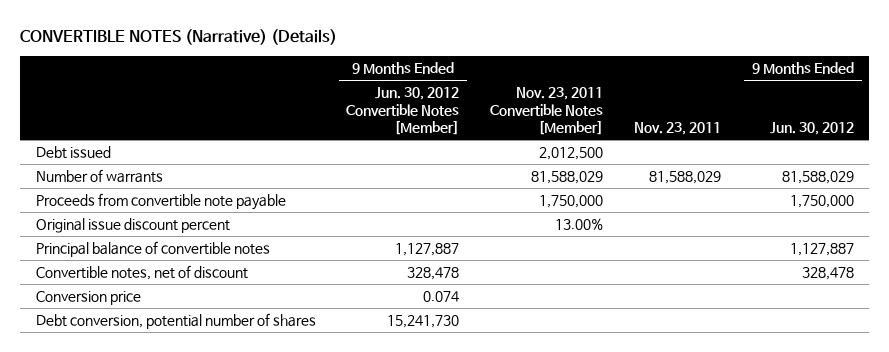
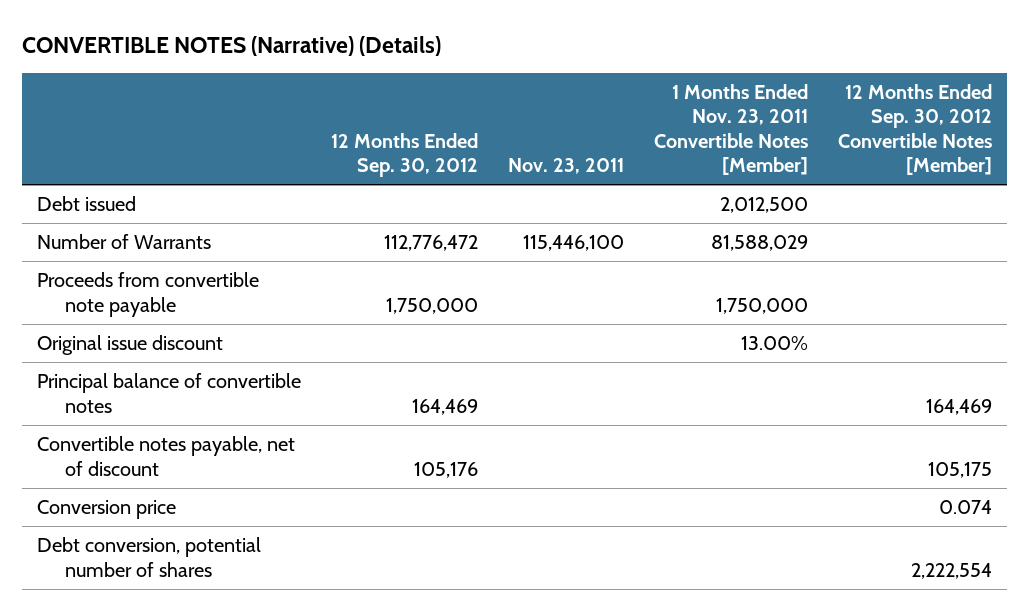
- | 9 Months Ended Jun. 30, 2012 Convertible Notes [Member] | Nov. 23, 2011 Convertible Notes [Member] | Nov. 23, 2011 | 9 Months Ended Jun. 30, 2012
+ | 12 Months Ended Sep. 30, 2012 | Nov. 23, 2011 | 1 Months Ended Nov. 23, 2011 Convertible Notes [Member] | 12 Months Ended Sep. 30, 2012 Convertible Notes [Member]
- Number of warrants | | 81,588,029 | 81,588,029 | 81,588,029
+ Number of Warrants | 112,776,472 | 115,446,100 | 81,588,029 |
- Original issue discount percent | | 13.00% | |
+ Original issue discount | | | 13.00% |
- Convertible notes, net of discount | 328,478 | | | 328,478
+ Convertible notes payable, net of discount | 105,176 | | | 105,175

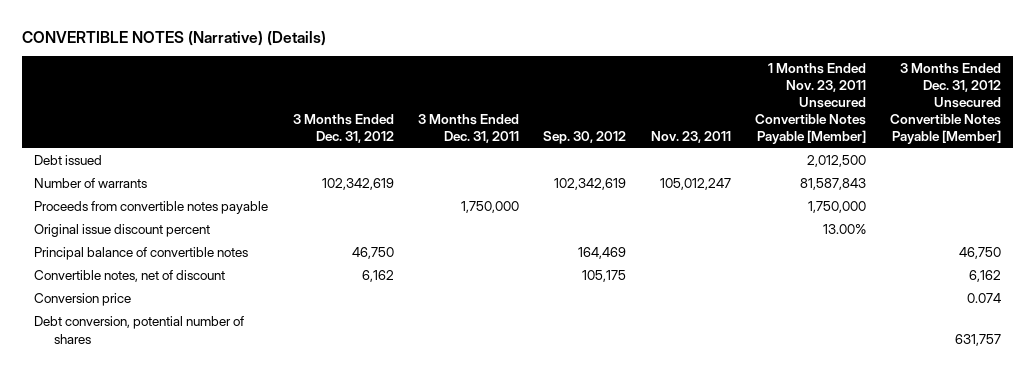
- | 12 Months Ended Sep. 30, 2012 | Nov. 23, 2011 | 1 Months Ended Nov. 23, 2011 Convertible Notes [Member] | 12 Months Ended Sep. 30, 2012 Convertible Notes [Member]
+ | 3 Months Ended Dec. 31, 2012 | 3 Months Ended Dec. 31, 2011 | Sep. 30, 2012 | Nov. 23, 2011 | 1 Months Ended Nov. 23, 2011 Unsecured Convertible Notes Payable [Member] | 3 Months Ended Dec. 31, 2012 Unsecured Convertible Notes Payable [Member]
- Number of Warrants | 112,776,472 | 115,446,100 | 81,588,029 |
- Proceeds from convertible note payable | 1,750,000 | | 1,750,000 |
- Original issue discount | | | 13.00% |
+ Number of warrants | 102,342,619 | | 102,342,619 | 105,012,247 | 81,587,843 |
+ Proceeds from convertible notes payable | | 1,750,000 | | | 1,750,000 |
+ Original issue discount percent | | | | | 13.00% |
- Convertible notes payable, net of discount | 105,176 | | | 105,175
+ Convertible notes, net of discount | 6,162 | | 105,175 | | | 6,162

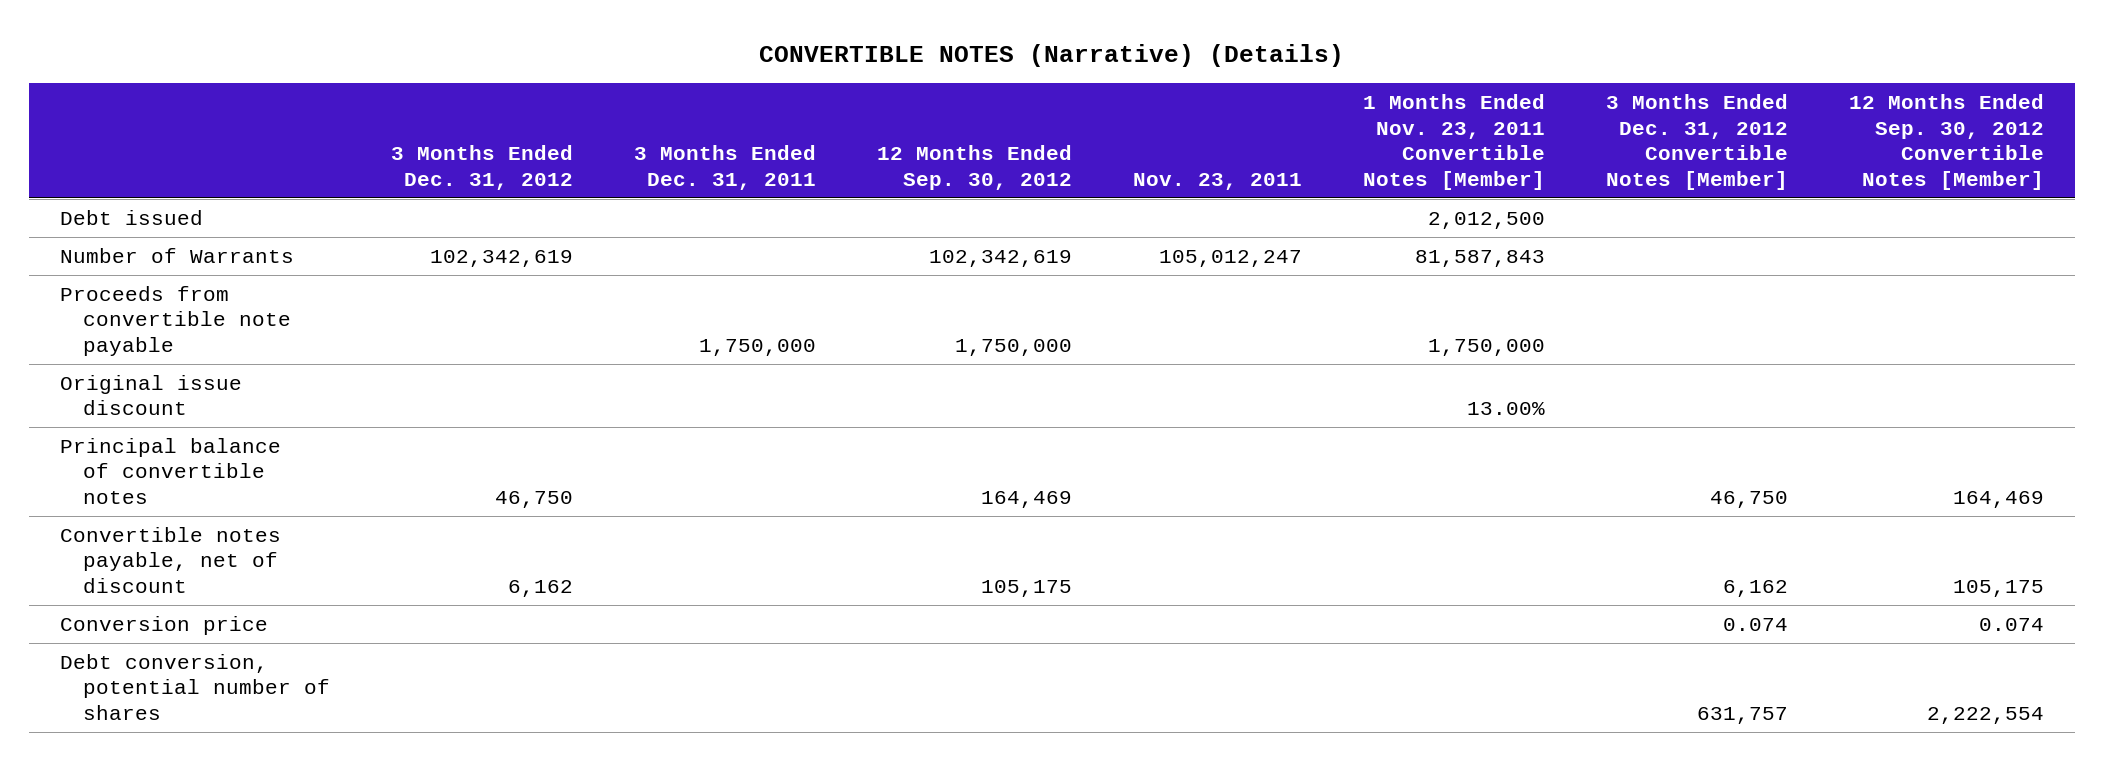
- | 3 Months Ended Dec. 31, 2012 | 3 Months Ended Dec. 31, 2011 | Sep. 30, 2012 | Nov. 23, 2011 | 1 Months Ended Nov. 23, 2011 Unsecured Convertible Notes Payable [Member] | 3 Months Ended Dec. 31, 2012 Unsecured Convertible Notes Payable [Member]
+ | 3 Months Ended Dec. 31, 2012 | 3 Months Ended Dec. 31, 2011 | 12 Months Ended Sep. 30, 2012 | Nov. 23, 2011 | 1 Months Ended Nov. 23, 2011 Convertible Notes [Member] | 3 Months Ended Dec. 31, 2012 Convertible Notes [Member] | 12 Months Ended Sep. 30, 2012 Convertible Notes [Member]
- Number of warrants | 102,342,619 | | 102,342,619 | 105,012,247 | 81,587,843 |
- Proceeds from convertible notes payable | | 1,750,000 | | | 1,750,000 |
- Original issue discount percent | | | | | 13.00% |
+ Number of Warrants | 102,342,619 | | 102,342,619 | 105,012,247 | 81,587,843 | |
+ Proceeds from convertible note payable | | 1,750,000 | 1,750,000 | | 1,750,000 | |
+ Original issue discount | | | | | 13.00% | |
- Convertible notes, net of discount | 6,162 | | 105,175 | | | 6,162
+ Convertible notes payable, net of discount | 6,162 | | 105,175 | | | 6,162 | 105,175

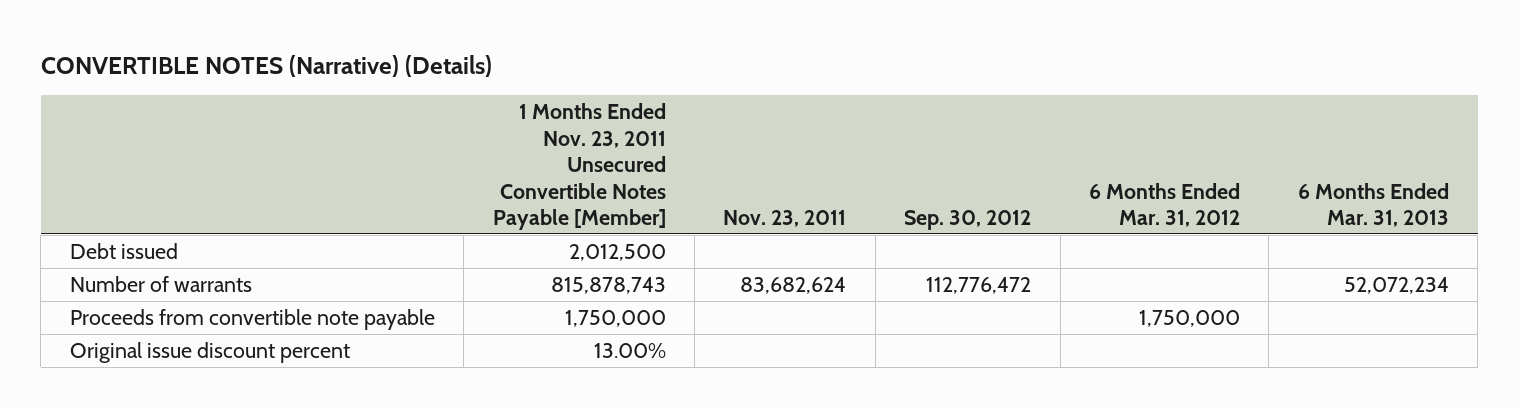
- | 3 Months Ended Dec. 31, 2012 | 3 Months Ended Dec. 31, 2011 | 12 Months Ended Sep. 30, 2012 | Nov. 23, 2011 | 1 Months Ended Nov. 23, 2011 Convertible Notes [Member] | 3 Months Ended Dec. 31, 2012 Convertible Notes [Member] | 12 Months Ended Sep. 30, 2012 Convertible Notes [Member]
+ | 1 Months Ended Nov. 23, 2011 Unsecured Convertible Notes Payable [Member] | Nov. 23, 2011 | Sep. 30, 2012 | 6 Months Ended Mar. 31, 2012 | 6 Months Ended Mar. 31, 2013
- Number of Warrants | 102,342,619 | | 102,342,619 | 105,012,247 | 81,587,843 | |
+ Number of warrants | 815,878,743 | 83,682,624 | 112,776,472 | | 52,072,234
- Original issue discount | | | | | 13.00% | |
- Principal balance of convertible notes | 46,750 | | 164,469 | | | 46,750 | 164,469
- Convertible notes payable, net of discount | 6,162 | | 105,175 | | | 6,162 | 105,175
- Conversion price | | | | | | 0.074 | 0.074
- Debt conversion, potential number of shares | | | | | | 631,757 | 2,222,554
+ Original issue discount percent | 13.00% | | | |

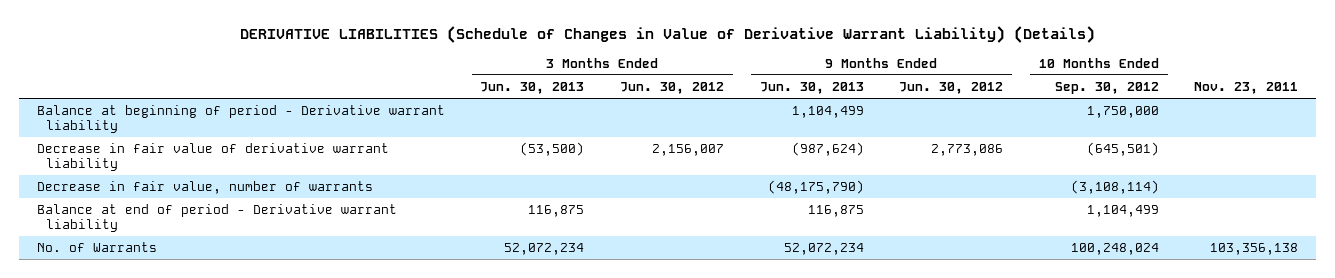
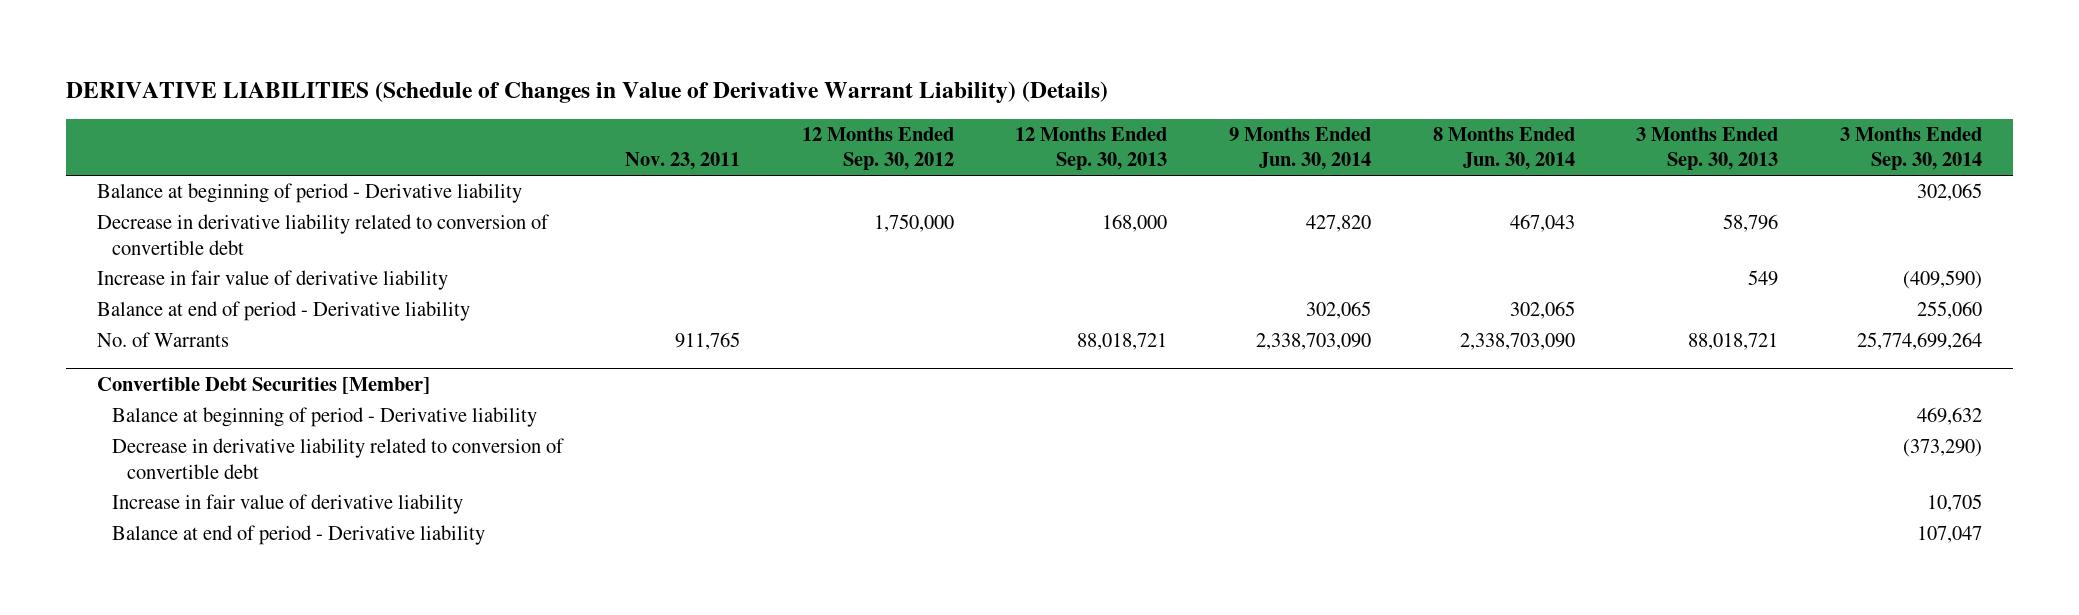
- | 3 Months Ended Jun. 30, 2013 | 3 Months Ended Jun. 30, 2012 | 9 Months Ended Jun. 30, 2013 | 9 Months Ended Jun. 30, 2012 | 10 Months Ended Sep. 30, 2012 | Nov. 23, 2011
+ | Nov. 23, 2011 | 12 Months Ended Sep. 30, 2012 | 12 Months Ended Sep. 30, 2013 | 9 Months Ended Jun. 30, 2014 | 8 Months Ended Jun. 30, 2014 | 3 Months Ended Sep. 30, 2013 | 3 Months Ended Sep. 30, 2014
- Balance at beginning of period - Derivative warrant liability | | | 1,104,499 | | 1,750,000 |
- Decrease in fair value of derivative warrant liability | (53,500) | 2,156,007 | (987,624) | 2,773,086 | (645,501) |
- Decrease in fair value, number of warrants | | | (48,175,790) | | (3,108,114) |
- Balance at end of period - Derivative warrant liability | 116,875 | | 116,875 | | 1,104,499 |
- No. of Warrants | 52,072,234 | | 52,072,234 | | 100,248,024 | 103,356,138
+ Balance at beginning of period - Derivative liability | | | | | | | 302,065
+ Decrease in derivative liability related to conversion of convertible debt | | 1,750,000 | 168,000 | 427,820 | 467,043 | 58,796 |
+ Increase in fair value of derivative liability | | | | | | 549 | (409,590)
+ Balance at end of period - Derivative liability | | | | 302,065 | 302,065 | | 255,060
+ No. of Warrants | 911,765 | | 88,018,721 | 2,338,703,090 | 2,338,703,090 | 88,018,721 | 25,774,699,264
+ Convertible Debt Securities [Member]
+ Balance at beginning of period - Derivative liability | | | | | | | 469,632
+ Decrease in derivative liability related to conversion of convertible debt | | | | | | | (373,290)
+ Increase in fair value of derivative liability | | | | | | | 10,705
+ Balance at end of period - Derivative liability | | | | | | | 107,047

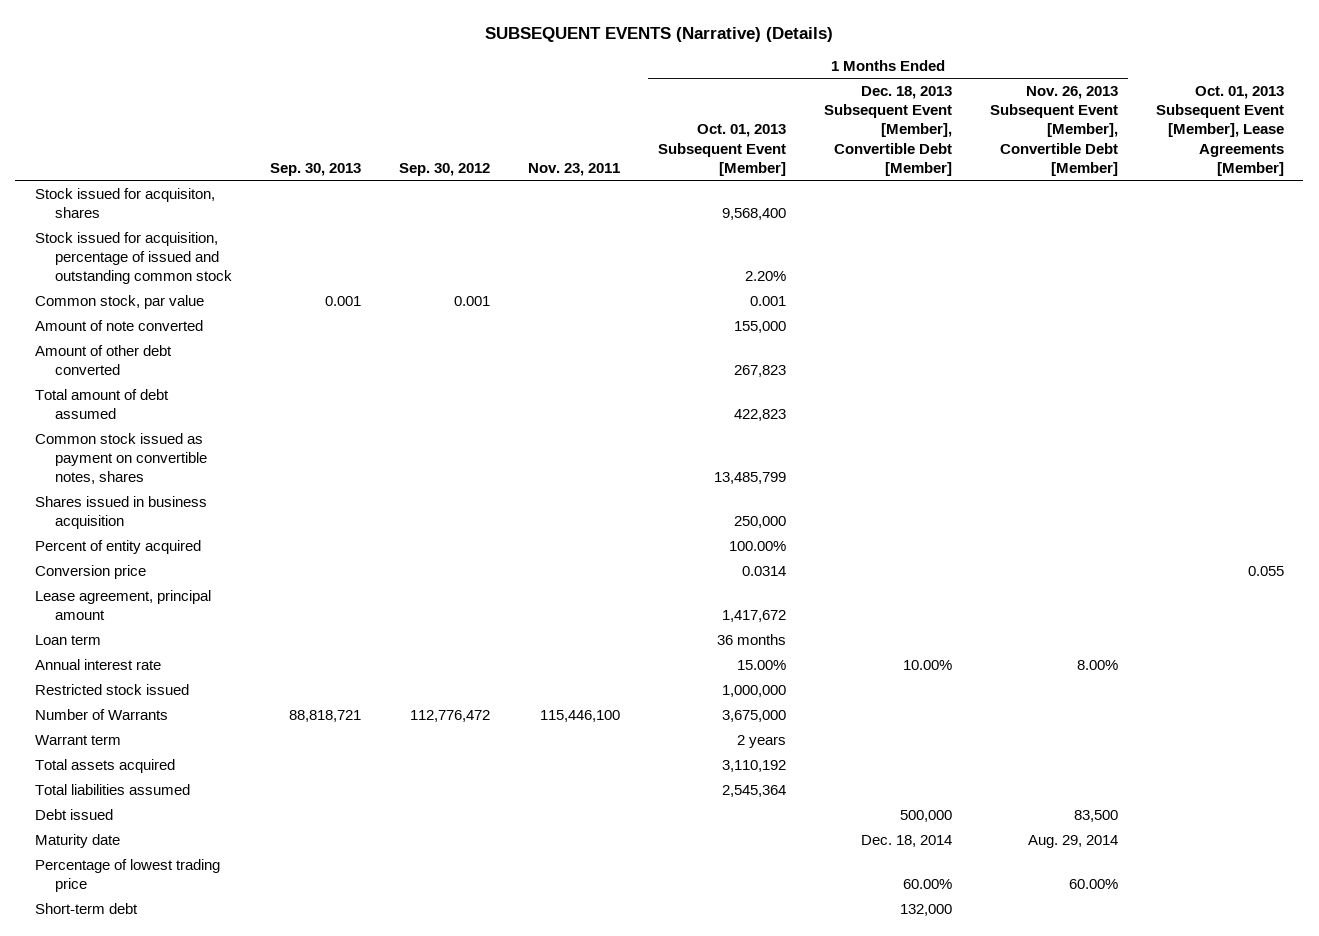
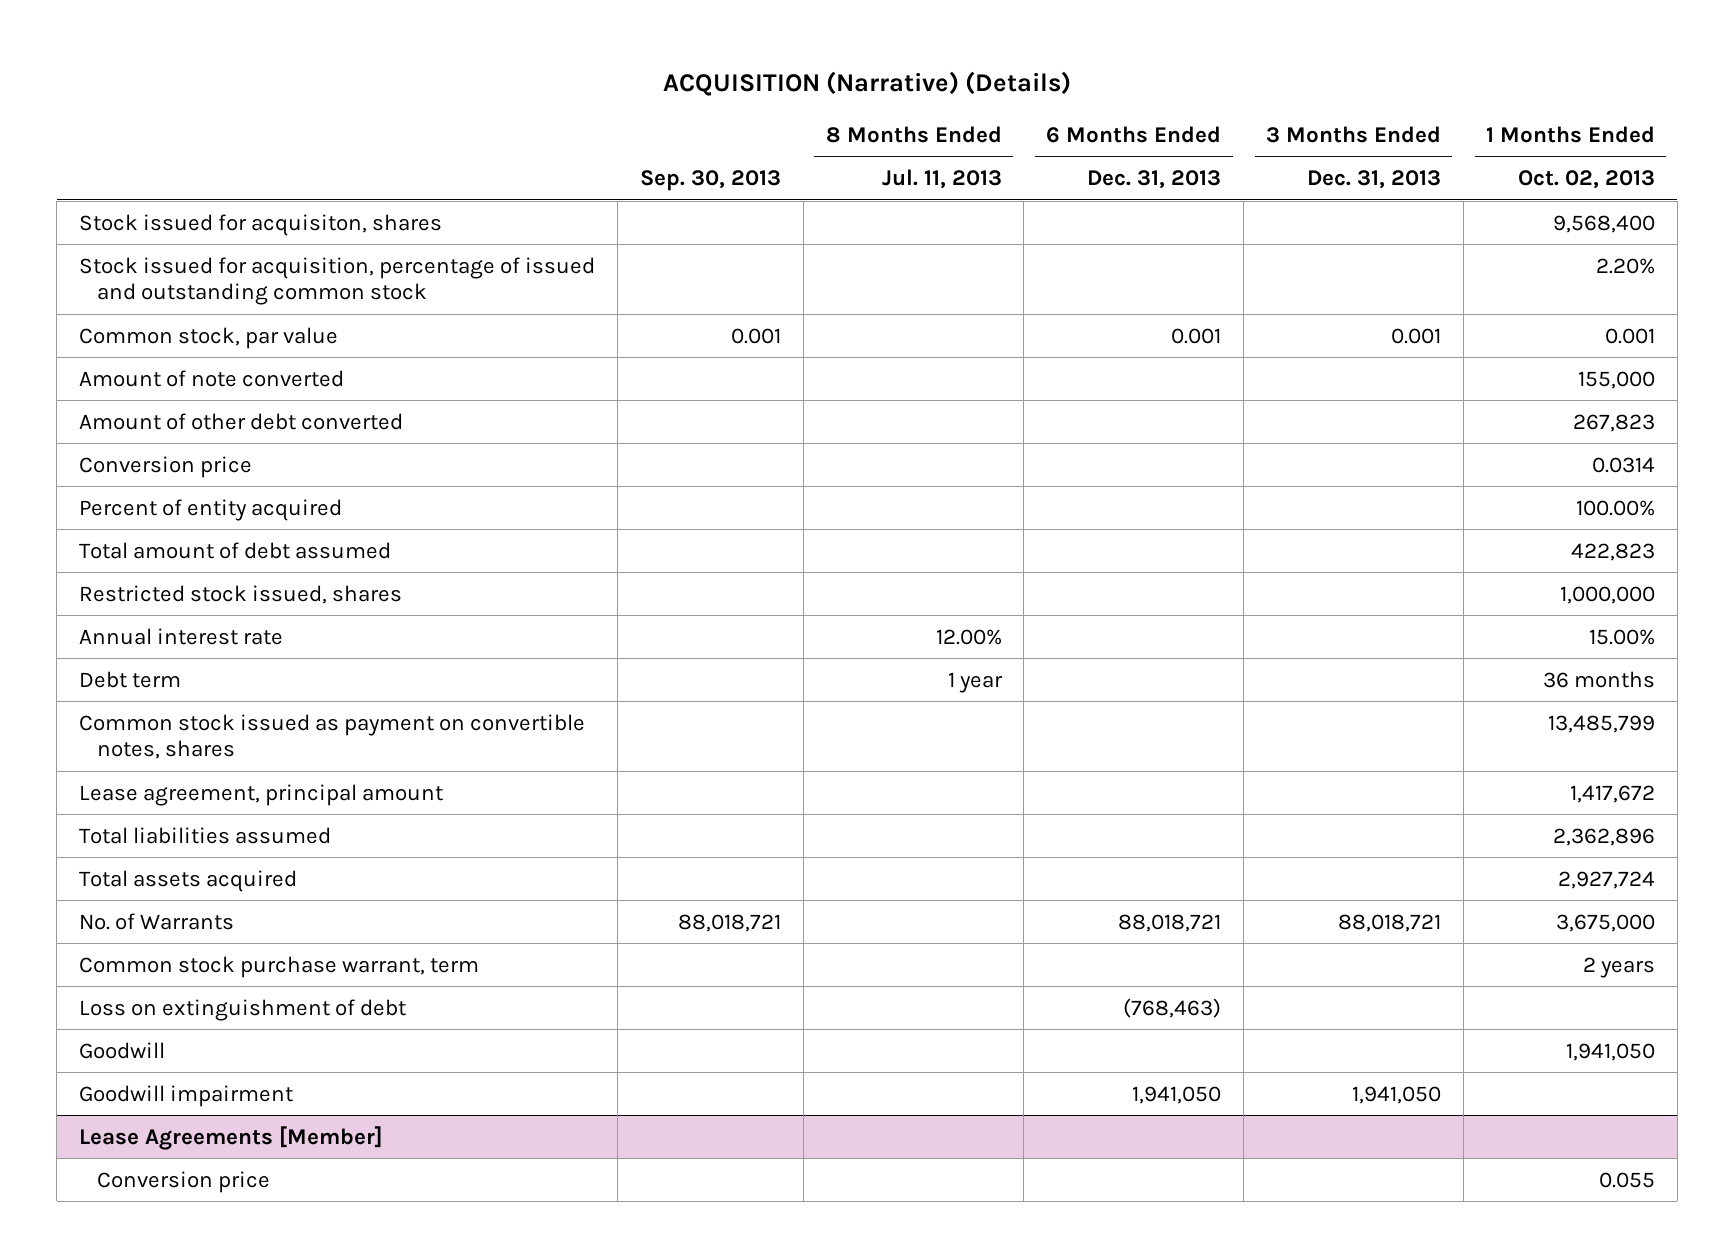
- SUBSEQUENT EVENTS (Narrative) (Details)
+ ACQUISITION (Narrative) (Details)
- | Sep. 30, 2013 | Sep. 30, 2012 | Nov. 23, 2011 | 1 Months Ended Oct. 01, 2013 Subsequent Event [Member] | 1 Months Ended Dec. 18, 2013 Subsequent Event [Member], Convertible Debt [Member] | 1 Months Ended Nov. 26, 2013 Subsequent Event [Member], Convertible Debt [Member] | Oct. 01, 2013 Subsequent Event [Member], Lease Agreements [Member]
+ | Sep. 30, 2013 | 8 Months Ended Jul. 11, 2013 | 6 Months Ended Dec. 31, 2013 | 3 Months Ended Dec. 31, 2013 | 1 Months Ended Oct. 02, 2013
moved up: Conversion price | | | | | 0.0314
moved up: Percent of entity acquired | | | | | 100.00%
+ Restricted stock issued, shares | | | | | 1,000,000
moved up: Annual interest rate | | 12.00% | | | 15.00%
+ Debt term | | 1 year | | | 36 months
- Shares issued in business acquisition | | | | 250,000 | | |
- Loan term | | | | 36 months | | |
- Restricted stock issued | | | | 1,000,000 | | |
- Number of Warrants | 88,818,721 | 112,776,472 | 115,446,100 | 3,675,000 | | |
- Warrant term | | | | 2 years | | |
- Debt issued | | | | | 500,000 | 83,500 |
- Maturity date | | | | | Dec. 18, 2014 | Aug. 29, 2014 |
- Percentage of lowest trading price | | | | | 60.00% | 60.00% |
- Short-term debt | | | | | 132,000 | |
moved down: Total assets acquired | | | | | 2,927,724
+ No. of Warrants | 88,018,721 | | 88,018,721 | 88,018,721 | 3,675,000
+ Common stock purchase warrant, term | | | | | 2 years
+ Loss on extinguishment of debt | | | (768,463) | |
+ Goodwill | | | | | 1,941,050
+ Goodwill impairment | | | 1,941,050 | 1,941,050 |
+ Lease Agreements [Member]
+ Conversion price | | | | | 0.055

